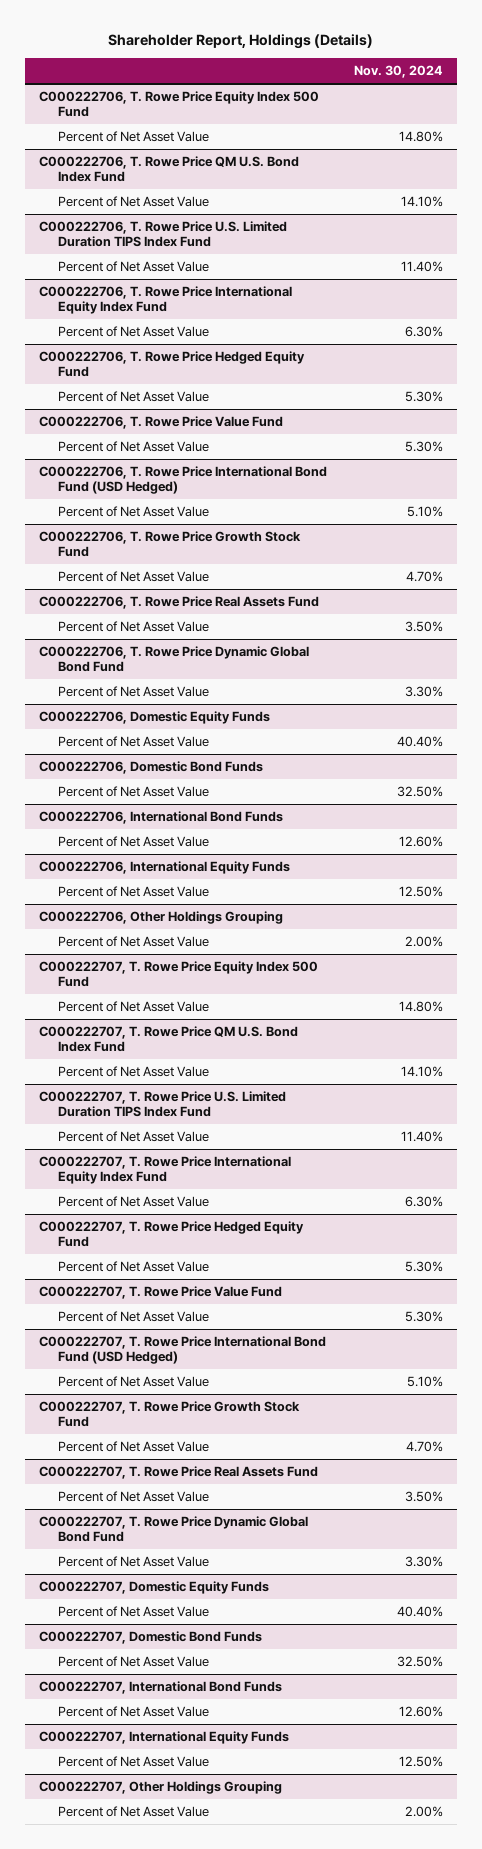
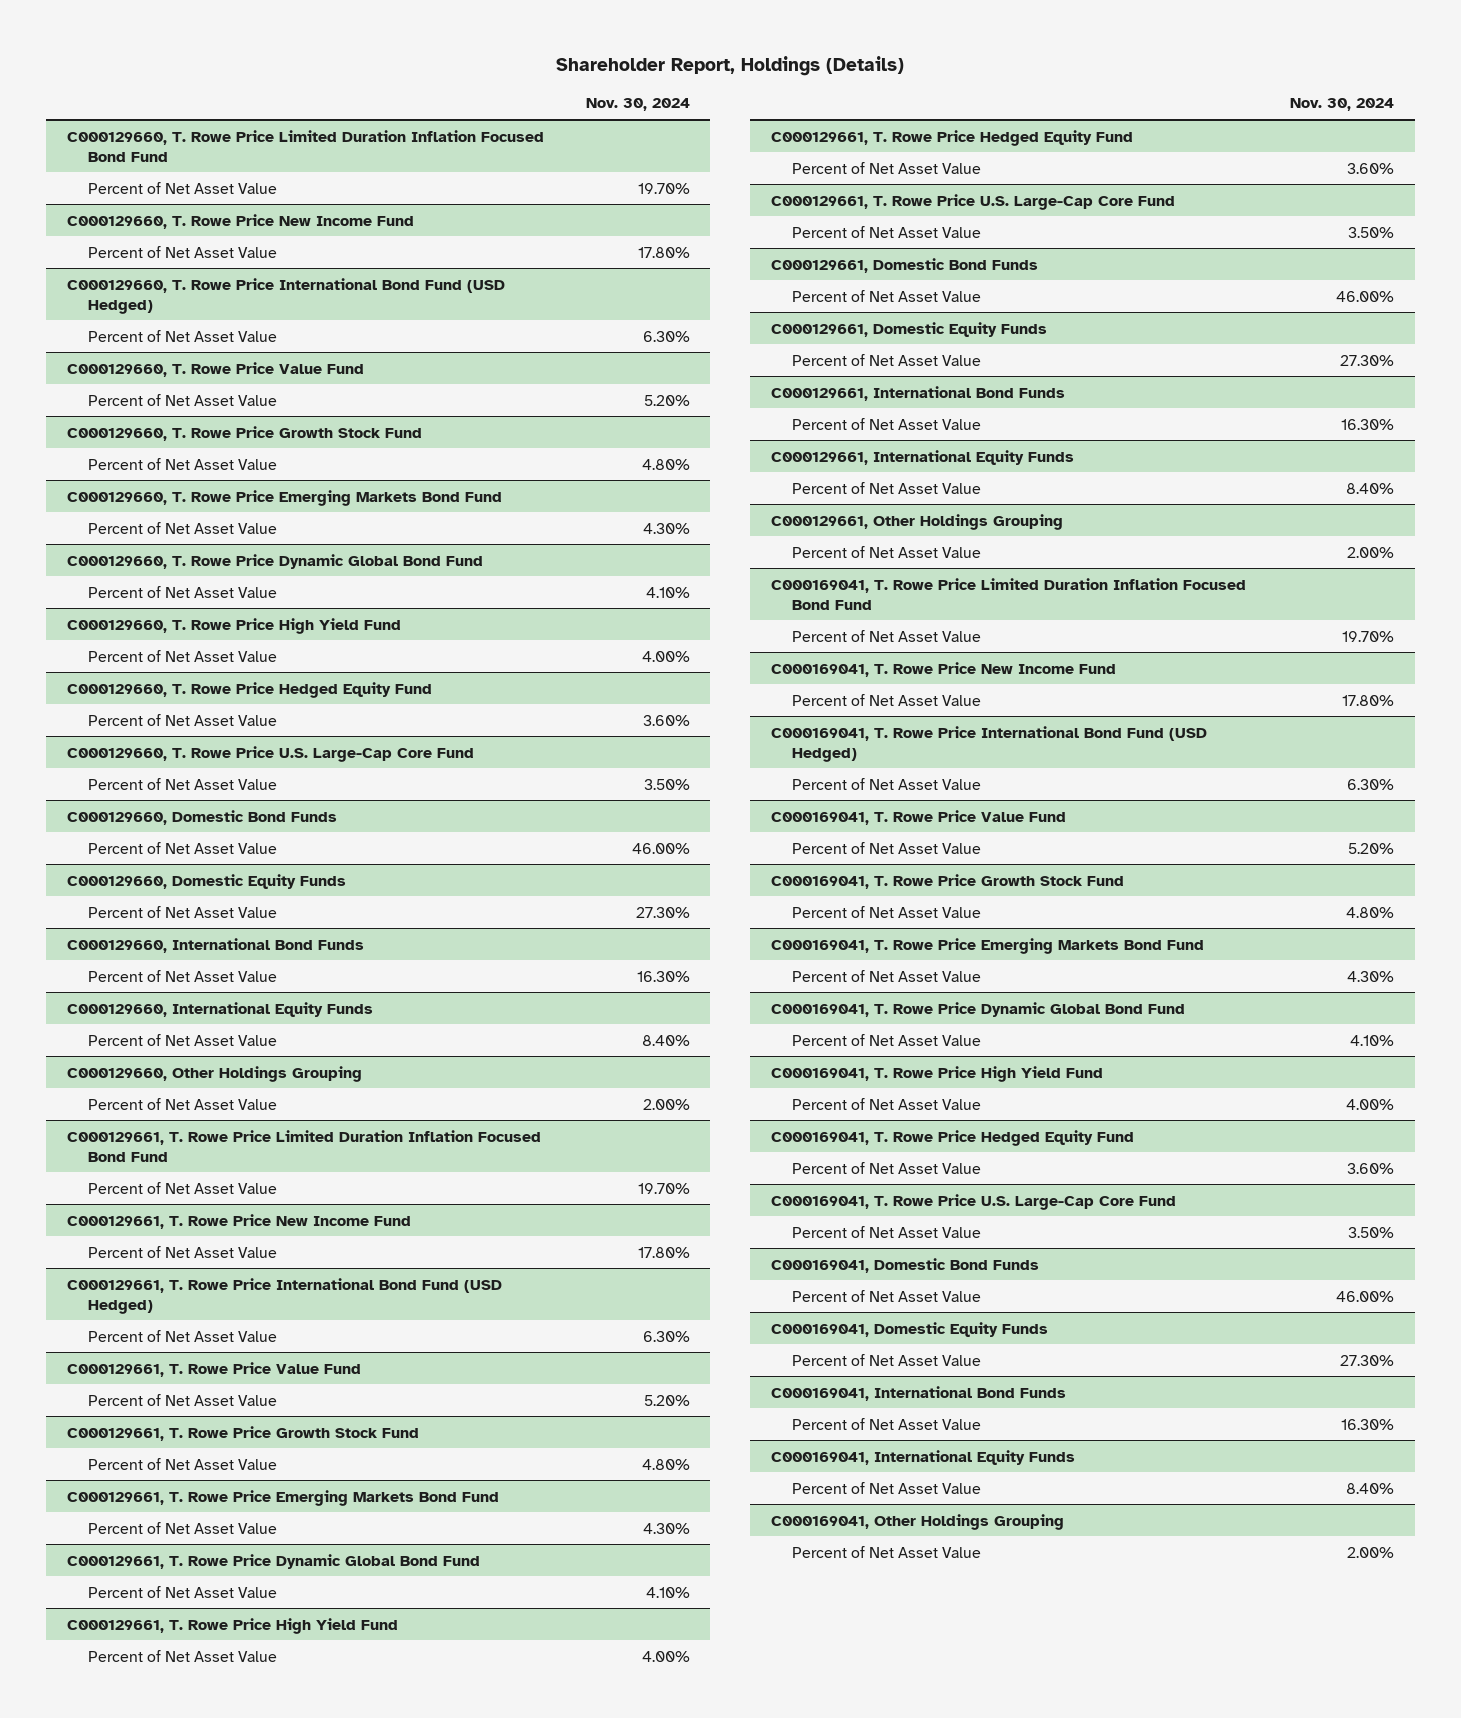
- C000222706, T. Rowe Price Equity Index 500 Fund
- Percent of Net Asset Value | 14.80%
- C000222706, T. Rowe Price QM U.S. Bond Index Fund
- Percent of Net Asset Value | 14.10%
- C000222706, T. Rowe Price U.S. Limited Duration TIPS Index Fund
- Percent of Net Asset Value | 11.40%
- C000222706, T. Rowe Price International Equity Index Fund
+ C000129660, T. Rowe Price Limited Duration Inflation Focused Bond Fund
+ Percent of Net Asset Value | 19.70%
+ C000129660, T. Rowe Price New Income Fund
+ Percent of Net Asset Value | 17.80%
+ C000129660, T. Rowe Price International Bond Fund (USD Hedged)
- C000222706, T. Rowe Price Hedged Equity Fund
- Percent of Net Asset Value | 5.30%
- C000222706, T. Rowe Price Value Fund
- Percent of Net Asset Value | 5.30%
- C000222706, T. Rowe Price International Bond Fund (USD Hedged)
- Percent of Net Asset Value | 5.10%
- C000222706, T. Rowe Price Growth Stock Fund
- Percent of Net Asset Value | 4.70%
- C000222706, T. Rowe Price Real Assets Fund
+ C000129660, T. Rowe Price Value Fund
+ Percent of Net Asset Value | 5.20%
+ C000129660, T. Rowe Price Growth Stock Fund
+ Percent of Net Asset Value | 4.80%
+ C000129660, T. Rowe Price Emerging Markets Bond Fund
+ Percent of Net Asset Value | 4.30%
+ C000129660, T. Rowe Price Dynamic Global Bond Fund
+ Percent of Net Asset Value | 4.10%
+ C000129660, T. Rowe Price High Yield Fund
+ Percent of Net Asset Value | 4.00%
+ C000129660, T. Rowe Price Hedged Equity Fund
+ Percent of Net Asset Value | 3.60%
+ C000129660, T. Rowe Price U.S. Large-Cap Core Fund
- C000222706, T. Rowe Price Dynamic Global Bond Fund
- Percent of Net Asset Value | 3.30%
- C000222706, Domestic Equity Funds
- Percent of Net Asset Value | 40.40%
- C000222706, Domestic Bond Funds
- Percent of Net Asset Value | 32.50%
- C000222706, International Bond Funds
- Percent of Net Asset Value | 12.60%
- C000222706, International Equity Funds
- Percent of Net Asset Value | 12.50%
- C000222706, Other Holdings Grouping
+ C000129660, Domestic Bond Funds
+ Percent of Net Asset Value | 46.00%
+ C000129660, Domestic Equity Funds
+ Percent of Net Asset Value | 27.30%
+ C000129660, International Bond Funds
+ Percent of Net Asset Value | 16.30%
+ C000129660, International Equity Funds
+ Percent of Net Asset Value | 8.40%
+ C000129660, Other Holdings Grouping
- C000222707, T. Rowe Price Equity Index 500 Fund
- Percent of Net Asset Value | 14.80%
- C000222707, T. Rowe Price QM U.S. Bond Index Fund
- Percent of Net Asset Value | 14.10%
- C000222707, T. Rowe Price U.S. Limited Duration TIPS Index Fund
- Percent of Net Asset Value | 11.40%
- C000222707, T. Rowe Price International Equity Index Fund
+ C000129661, T. Rowe Price Limited Duration Inflation Focused Bond Fund
+ Percent of Net Asset Value | 19.70%
+ C000129661, T. Rowe Price New Income Fund
+ Percent of Net Asset Value | 17.80%
+ C000129661, T. Rowe Price International Bond Fund (USD Hedged)
- C000222707, T. Rowe Price Hedged Equity Fund
- Percent of Net Asset Value | 5.30%
- C000222707, T. Rowe Price Value Fund
- Percent of Net Asset Value | 5.30%
- C000222707, T. Rowe Price International Bond Fund (USD Hedged)
- Percent of Net Asset Value | 5.10%
- C000222707, T. Rowe Price Growth Stock Fund
- Percent of Net Asset Value | 4.70%
- C000222707, T. Rowe Price Real Assets Fund
+ C000129661, T. Rowe Price Value Fund
+ Percent of Net Asset Value | 5.20%
+ C000129661, T. Rowe Price Growth Stock Fund
+ Percent of Net Asset Value | 4.80%
+ C000129661, T. Rowe Price Emerging Markets Bond Fund
+ Percent of Net Asset Value | 4.30%
+ C000129661, T. Rowe Price Dynamic Global Bond Fund
+ Percent of Net Asset Value | 4.10%
+ C000129661, T. Rowe Price High Yield Fund
+ Percent of Net Asset Value | 4.00%
+ C000129661, T. Rowe Price Hedged Equity Fund
+ Percent of Net Asset Value | 3.60%
+ C000129661, T. Rowe Price U.S. Large-Cap Core Fund
- C000222707, T. Rowe Price Dynamic Global Bond Fund
- Percent of Net Asset Value | 3.30%
- C000222707, Domestic Equity Funds
- Percent of Net Asset Value | 40.40%
- C000222707, Domestic Bond Funds
- Percent of Net Asset Value | 32.50%
- C000222707, International Bond Funds
- Percent of Net Asset Value | 12.60%
- C000222707, International Equity Funds
- Percent of Net Asset Value | 12.50%
- C000222707, Other Holdings Grouping
+ C000129661, Domestic Bond Funds
+ Percent of Net Asset Value | 46.00%
+ C000129661, Domestic Equity Funds
+ Percent of Net Asset Value | 27.30%
+ C000129661, International Bond Funds
+ Percent of Net Asset Value | 16.30%
+ C000129661, International Equity Funds
+ Percent of Net Asset Value | 8.40%
+ C000129661, Other Holdings Grouping
+ C000169041, T. Rowe Price Limited Duration Inflation Focused Bond Fund
+ Percent of Net Asset Value | 19.70%
+ C000169041, T. Rowe Price New Income Fund
+ Percent of Net Asset Value | 17.80%
+ C000169041, T. Rowe Price International Bond Fund (USD Hedged)
+ Percent of Net Asset Value | 6.30%
+ C000169041, T. Rowe Price Value Fund
+ Percent of Net Asset Value | 5.20%
+ C000169041, T. Rowe Price Growth Stock Fund
+ Percent of Net Asset Value | 4.80%
+ C000169041, T. Rowe Price Emerging Markets Bond Fund
+ Percent of Net Asset Value | 4.30%
+ C000169041, T. Rowe Price Dynamic Global Bond Fund
+ Percent of Net Asset Value | 4.10%
+ C000169041, T. Rowe Price High Yield Fund
+ Percent of Net Asset Value | 4.00%
+ C000169041, T. Rowe Price Hedged Equity Fund
+ Percent of Net Asset Value | 3.60%
+ C000169041, T. Rowe Price U.S. Large-Cap Core Fund
+ Percent of Net Asset Value | 3.50%
+ C000169041, Domestic Bond Funds
+ Percent of Net Asset Value | 46.00%
+ C000169041, Domestic Equity Funds
+ Percent of Net Asset Value | 27.30%
+ C000169041, International Bond Funds
+ Percent of Net Asset Value | 16.30%
+ C000169041, International Equity Funds
+ Percent of Net Asset Value | 8.40%
+ C000169041, Other Holdings Grouping
+ Percent of Net Asset Value | 2.00%

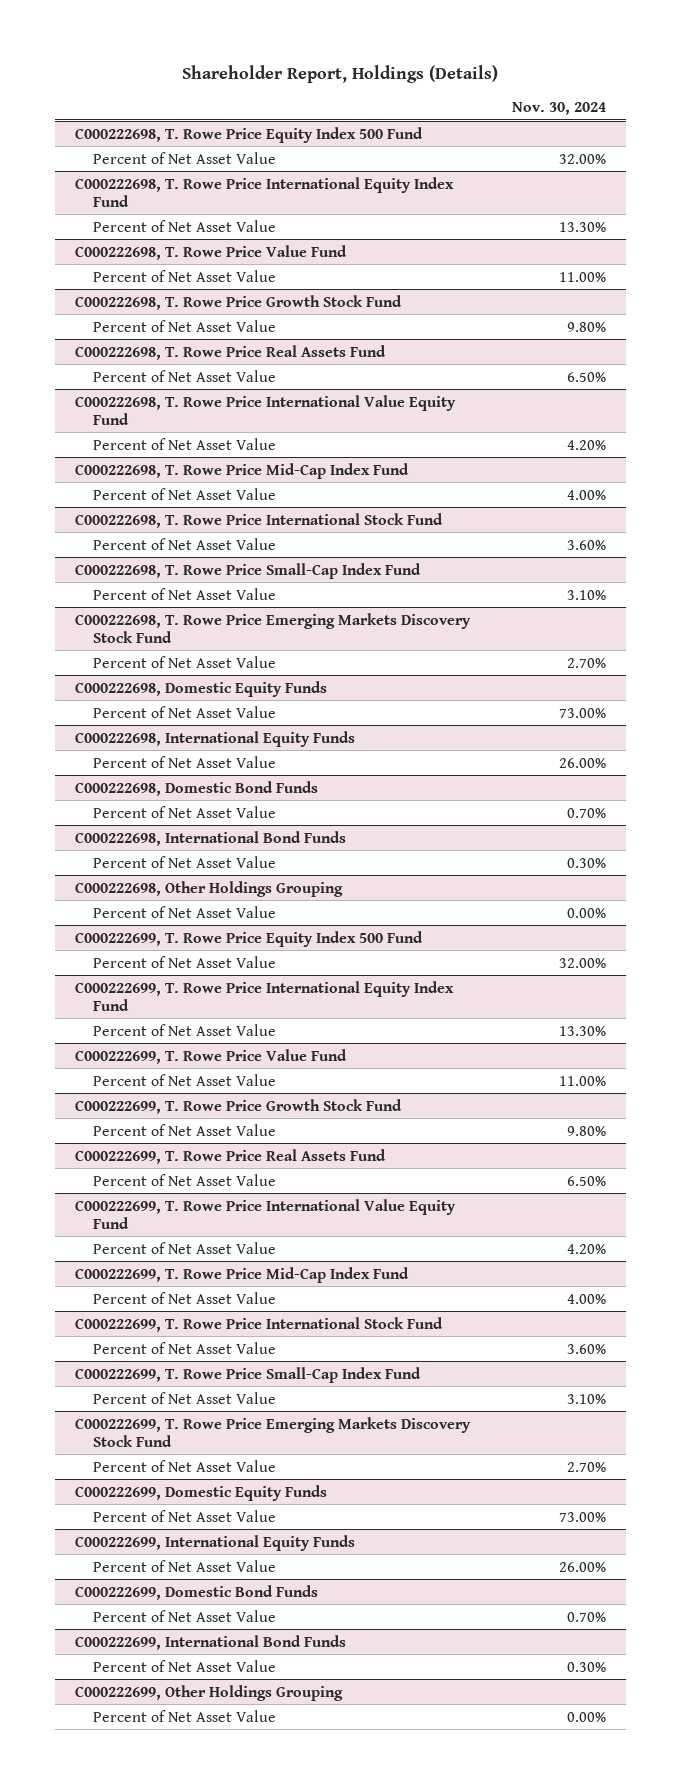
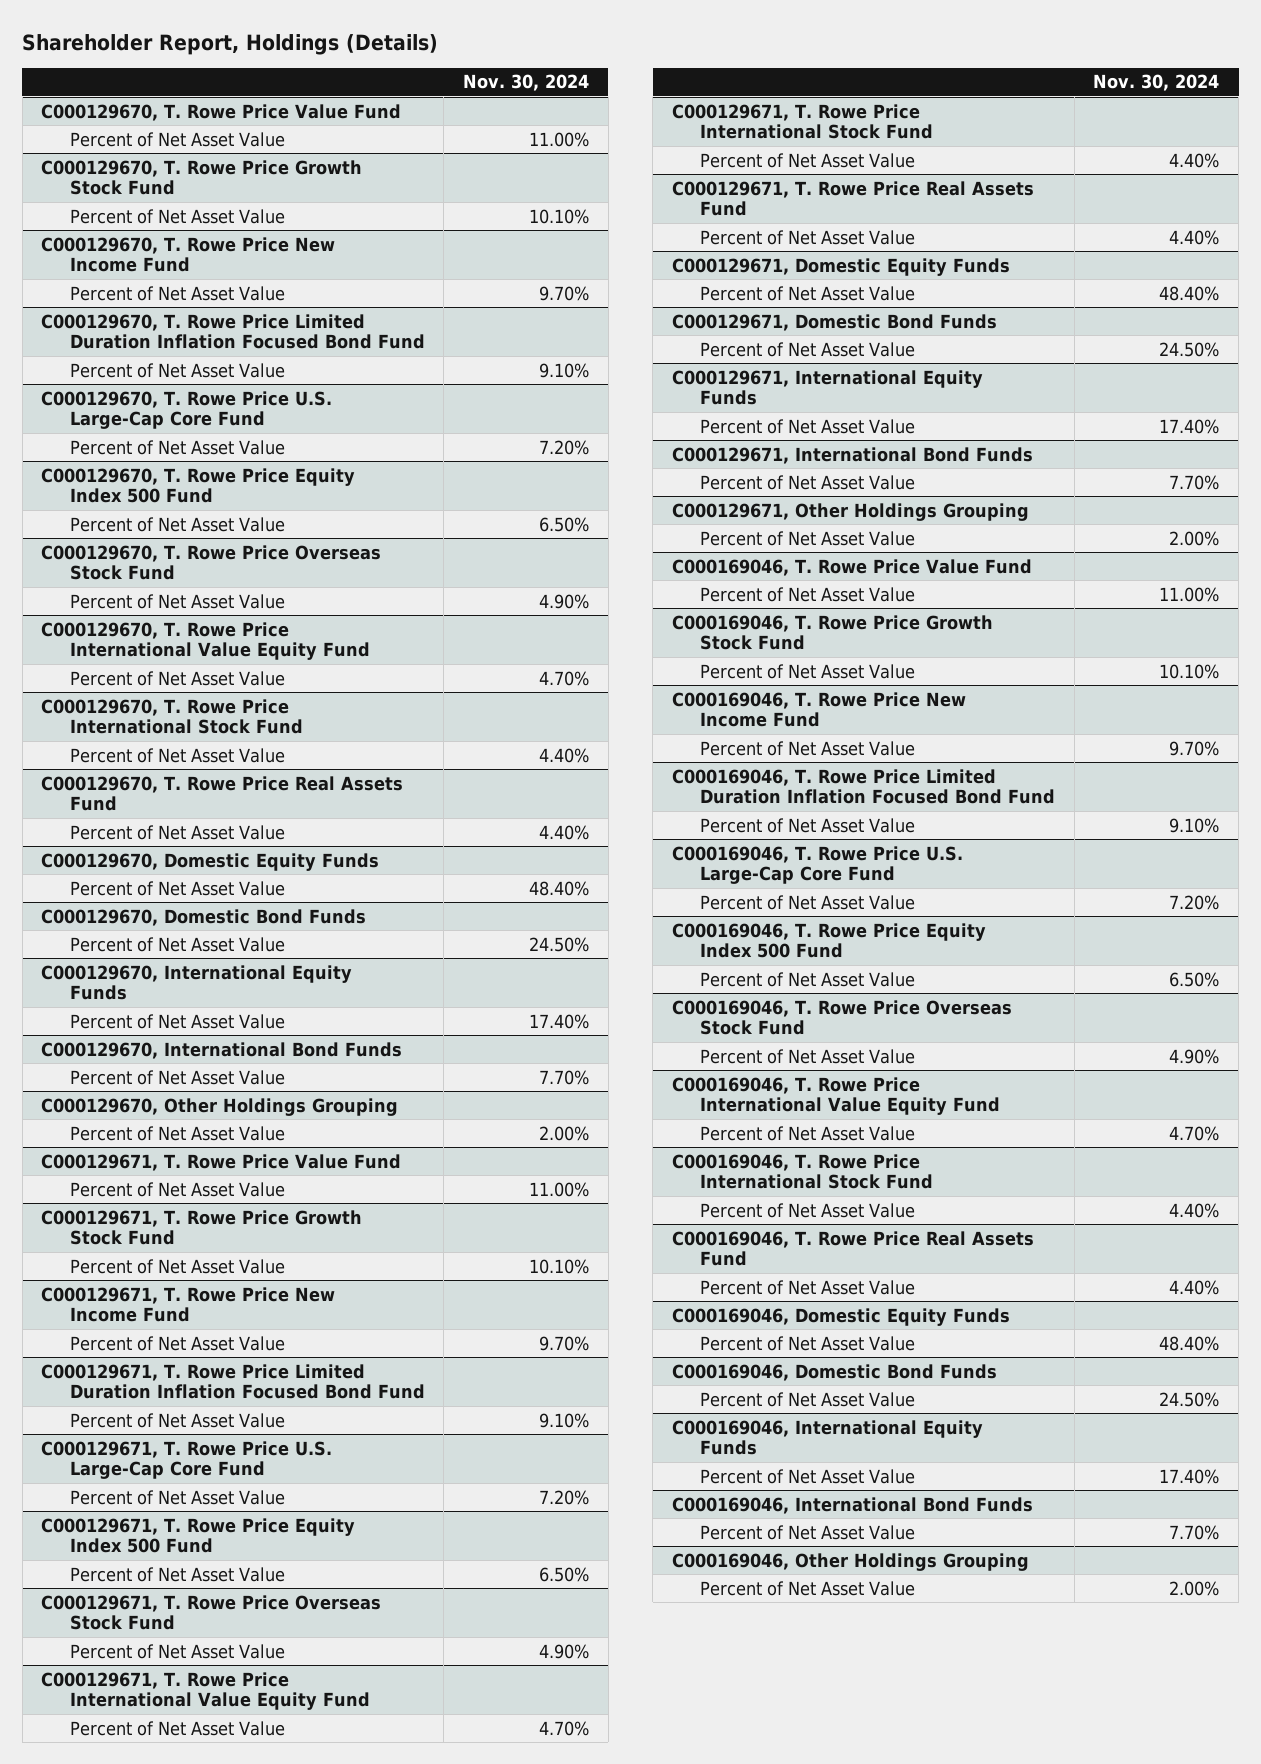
- C000222698, T. Rowe Price Equity Index 500 Fund
- Percent of Net Asset Value | 32.00%
- C000222698, T. Rowe Price International Equity Index Fund
- Percent of Net Asset Value | 13.30%
- C000222698, T. Rowe Price Value Fund
+ C000129670, T. Rowe Price Value Fund
- C000222698, T. Rowe Price Growth Stock Fund
- Percent of Net Asset Value | 9.80%
- C000222698, T. Rowe Price Real Assets Fund
+ C000129670, T. Rowe Price Growth Stock Fund
+ Percent of Net Asset Value | 10.10%
+ C000129670, T. Rowe Price New Income Fund
+ Percent of Net Asset Value | 9.70%
+ C000129670, T. Rowe Price Limited Duration Inflation Focused Bond Fund
+ Percent of Net Asset Value | 9.10%
+ C000129670, T. Rowe Price U.S. Large-Cap Core Fund
+ Percent of Net Asset Value | 7.20%
+ C000129670, T. Rowe Price Equity Index 500 Fund
- C000222698, T. Rowe Price International Value Equity Fund
- Percent of Net Asset Value | 4.20%
- C000222698, T. Rowe Price Mid-Cap Index Fund
- Percent of Net Asset Value | 4.00%
- C000222698, T. Rowe Price International Stock Fund
- Percent of Net Asset Value | 3.60%
- C000222698, T. Rowe Price Small-Cap Index Fund
- Percent of Net Asset Value | 3.10%
- C000222698, T. Rowe Price Emerging Markets Discovery Stock Fund
- Percent of Net Asset Value | 2.70%
- C000222698, Domestic Equity Funds
- Percent of Net Asset Value | 73.00%
- C000222698, International Equity Funds
- Percent of Net Asset Value | 26.00%
- C000222698, Domestic Bond Funds
- Percent of Net Asset Value | 0.70%
- C000222698, International Bond Funds
- Percent of Net Asset Value | 0.30%
- C000222698, Other Holdings Grouping
- Percent of Net Asset Value | 0.00%
- C000222699, T. Rowe Price Equity Index 500 Fund
- Percent of Net Asset Value | 32.00%
- C000222699, T. Rowe Price International Equity Index Fund
- Percent of Net Asset Value | 13.30%
- C000222699, T. Rowe Price Value Fund
+ C000129670, T. Rowe Price Overseas Stock Fund
+ Percent of Net Asset Value | 4.90%
+ C000129670, T. Rowe Price International Value Equity Fund
+ Percent of Net Asset Value | 4.70%
+ C000129670, T. Rowe Price International Stock Fund
+ Percent of Net Asset Value | 4.40%
+ C000129670, T. Rowe Price Real Assets Fund
+ Percent of Net Asset Value | 4.40%
+ C000129670, Domestic Equity Funds
+ Percent of Net Asset Value | 48.40%
+ C000129670, Domestic Bond Funds
+ Percent of Net Asset Value | 24.50%
+ C000129670, International Equity Funds
+ Percent of Net Asset Value | 17.40%
+ C000129670, International Bond Funds
+ Percent of Net Asset Value | 7.70%
+ C000129670, Other Holdings Grouping
+ Percent of Net Asset Value | 2.00%
+ C000129671, T. Rowe Price Value Fund
- C000222699, T. Rowe Price Growth Stock Fund
- Percent of Net Asset Value | 9.80%
- C000222699, T. Rowe Price Real Assets Fund
+ C000129671, T. Rowe Price Growth Stock Fund
+ Percent of Net Asset Value | 10.10%
+ C000129671, T. Rowe Price New Income Fund
+ Percent of Net Asset Value | 9.70%
+ C000129671, T. Rowe Price Limited Duration Inflation Focused Bond Fund
+ Percent of Net Asset Value | 9.10%
+ C000129671, T. Rowe Price U.S. Large-Cap Core Fund
+ Percent of Net Asset Value | 7.20%
+ C000129671, T. Rowe Price Equity Index 500 Fund
- C000222699, T. Rowe Price International Value Equity Fund
- Percent of Net Asset Value | 4.20%
- C000222699, T. Rowe Price Mid-Cap Index Fund
- Percent of Net Asset Value | 4.00%
- C000222699, T. Rowe Price International Stock Fund
- Percent of Net Asset Value | 3.60%
- C000222699, T. Rowe Price Small-Cap Index Fund
- Percent of Net Asset Value | 3.10%
- C000222699, T. Rowe Price Emerging Markets Discovery Stock Fund
- Percent of Net Asset Value | 2.70%
- C000222699, Domestic Equity Funds
- Percent of Net Asset Value | 73.00%
- C000222699, International Equity Funds
- Percent of Net Asset Value | 26.00%
- C000222699, Domestic Bond Funds
- Percent of Net Asset Value | 0.70%
- C000222699, International Bond Funds
- Percent of Net Asset Value | 0.30%
- C000222699, Other Holdings Grouping
- Percent of Net Asset Value | 0.00%
+ C000129671, T. Rowe Price Overseas Stock Fund
+ Percent of Net Asset Value | 4.90%
+ C000129671, T. Rowe Price International Value Equity Fund
+ Percent of Net Asset Value | 4.70%
+ C000129671, T. Rowe Price International Stock Fund
+ Percent of Net Asset Value | 4.40%
+ C000129671, T. Rowe Price Real Assets Fund
+ Percent of Net Asset Value | 4.40%
+ C000129671, Domestic Equity Funds
+ Percent of Net Asset Value | 48.40%
+ C000129671, Domestic Bond Funds
+ Percent of Net Asset Value | 24.50%
+ C000129671, International Equity Funds
+ Percent of Net Asset Value | 17.40%
+ C000129671, International Bond Funds
+ Percent of Net Asset Value | 7.70%
+ C000129671, Other Holdings Grouping
+ Percent of Net Asset Value | 2.00%
+ C000169046, T. Rowe Price Value Fund
+ Percent of Net Asset Value | 11.00%
+ C000169046, T. Rowe Price Growth Stock Fund
+ Percent of Net Asset Value | 10.10%
+ C000169046, T. Rowe Price New Income Fund
+ Percent of Net Asset Value | 9.70%
+ C000169046, T. Rowe Price Limited Duration Inflation Focused Bond Fund
+ Percent of Net Asset Value | 9.10%
+ C000169046, T. Rowe Price U.S. Large-Cap Core Fund
+ Percent of Net Asset Value | 7.20%
+ C000169046, T. Rowe Price Equity Index 500 Fund
+ Percent of Net Asset Value | 6.50%
+ C000169046, T. Rowe Price Overseas Stock Fund
+ Percent of Net Asset Value | 4.90%
+ C000169046, T. Rowe Price International Value Equity Fund
+ Percent of Net Asset Value | 4.70%
+ C000169046, T. Rowe Price International Stock Fund
+ Percent of Net Asset Value | 4.40%
+ C000169046, T. Rowe Price Real Assets Fund
+ Percent of Net Asset Value | 4.40%
+ C000169046, Domestic Equity Funds
+ Percent of Net Asset Value | 48.40%
+ C000169046, Domestic Bond Funds
+ Percent of Net Asset Value | 24.50%
+ C000169046, International Equity Funds
+ Percent of Net Asset Value | 17.40%
+ C000169046, International Bond Funds
+ Percent of Net Asset Value | 7.70%
+ C000169046, Other Holdings Grouping
+ Percent of Net Asset Value | 2.00%

